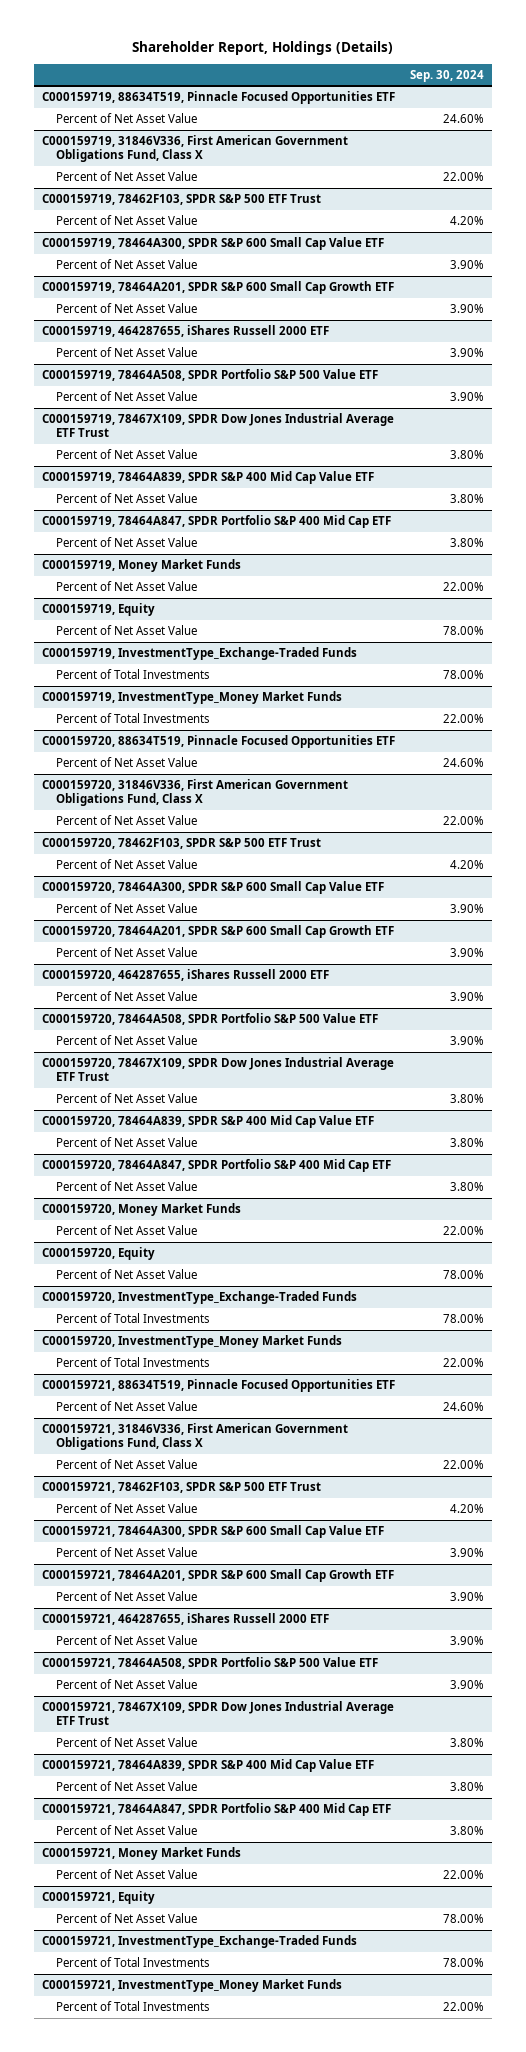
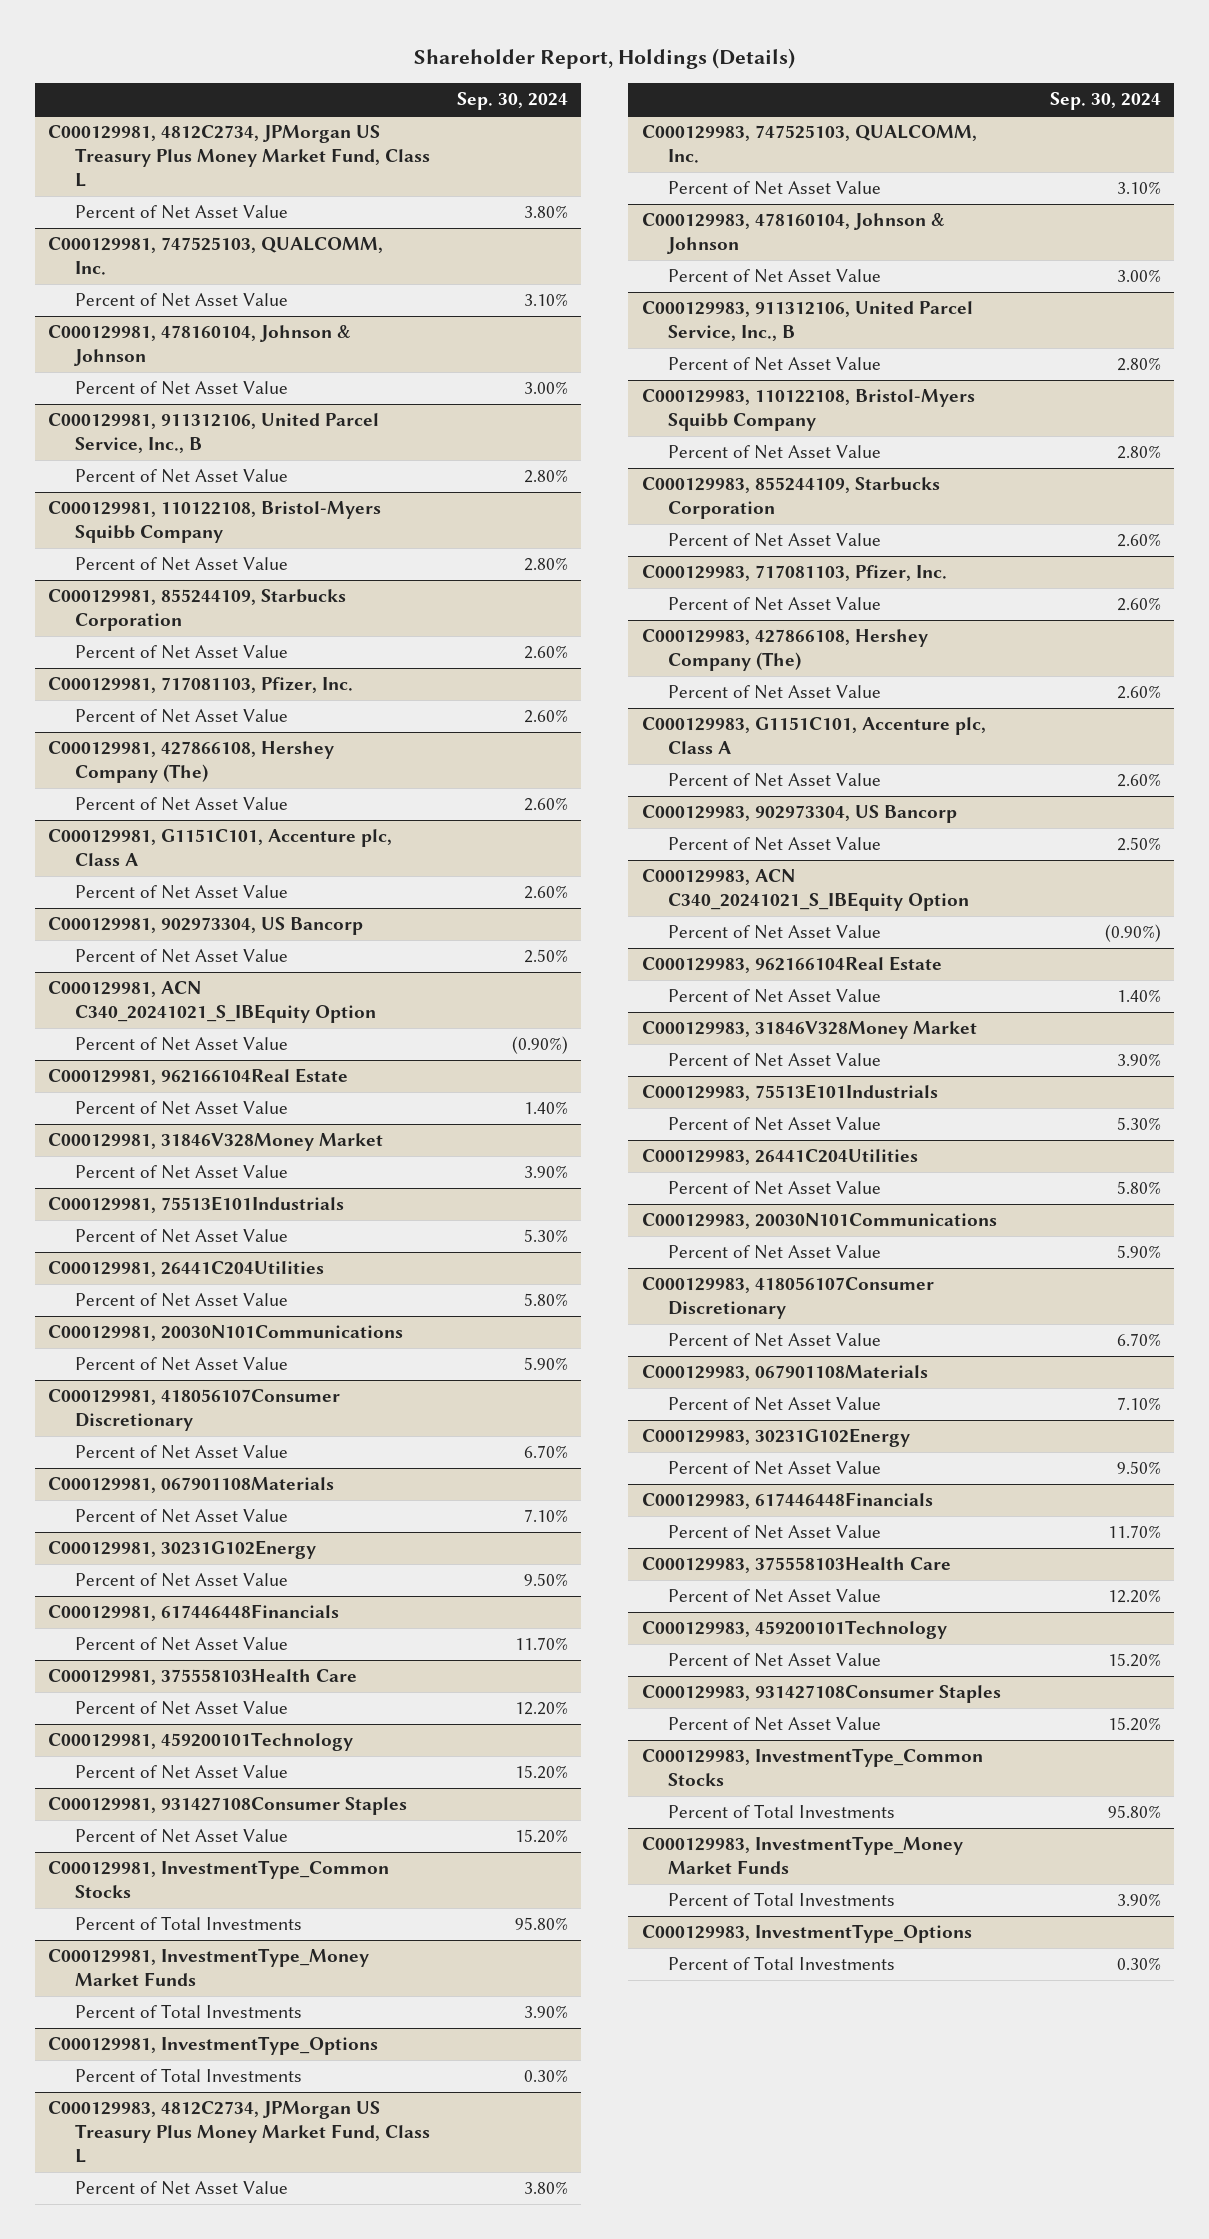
- C000159719, 88634T519, Pinnacle Focused Opportunities ETF
- Percent of Net Asset Value | 24.60%
- C000159719, 31846V336, First American Government Obligations Fund, Class X
- Percent of Net Asset Value | 22.00%
- C000159719, 78462F103, SPDR S&P 500 ETF Trust
- Percent of Net Asset Value | 4.20%
- C000159719, 78464A300, SPDR S&P 600 Small Cap Value ETF
- Percent of Net Asset Value | 3.90%
- C000159719, 78464A201, SPDR S&P 600 Small Cap Growth ETF
- Percent of Net Asset Value | 3.90%
- C000159719, 464287655, iShares Russell 2000 ETF
- Percent of Net Asset Value | 3.90%
- C000159719, 78464A508, SPDR Portfolio S&P 500 Value ETF
- Percent of Net Asset Value | 3.90%
- C000159719, 78467X109, SPDR Dow Jones Industrial Average ETF Trust
- Percent of Net Asset Value | 3.80%
- C000159719, 78464A839, SPDR S&P 400 Mid Cap Value ETF
- Percent of Net Asset Value | 3.80%
- C000159719, 78464A847, SPDR Portfolio S&P 400 Mid Cap ETF
+ C000129981, 4812C2734, JPMorgan US Treasury Plus Money Market Fund, Class L
- C000159719, Money Market Funds
- Percent of Net Asset Value | 22.00%
- C000159719, Equity
- Percent of Net Asset Value | 78.00%
- C000159719, InvestmentType_Exchange-Traded Funds
- Percent of Total Investments | 78.00%
- C000159719, InvestmentType_Money Market Funds
- Percent of Total Investments | 22.00%
- C000159720, 88634T519, Pinnacle Focused Opportunities ETF
- Percent of Net Asset Value | 24.60%
- C000159720, 31846V336, First American Government Obligations Fund, Class X
- Percent of Net Asset Value | 22.00%
- C000159720, 78462F103, SPDR S&P 500 ETF Trust
- Percent of Net Asset Value | 4.20%
- C000159720, 78464A300, SPDR S&P 600 Small Cap Value ETF
- Percent of Net Asset Value | 3.90%
- C000159720, 78464A201, SPDR S&P 600 Small Cap Growth ETF
- Percent of Net Asset Value | 3.90%
- C000159720, 464287655, iShares Russell 2000 ETF
- Percent of Net Asset Value | 3.90%
- C000159720, 78464A508, SPDR Portfolio S&P 500 Value ETF
+ C000129981, 747525103, QUALCOMM, Inc.
+ Percent of Net Asset Value | 3.10%
+ C000129981, 478160104, Johnson & Johnson
+ Percent of Net Asset Value | 3.00%
+ C000129981, 911312106, United Parcel Service, Inc., B
+ Percent of Net Asset Value | 2.80%
+ C000129981, 110122108, Bristol-Myers Squibb Company
+ Percent of Net Asset Value | 2.80%
+ C000129981, 855244109, Starbucks Corporation
+ Percent of Net Asset Value | 2.60%
+ C000129981, 717081103, Pfizer, Inc.
+ Percent of Net Asset Value | 2.60%
+ C000129981, 427866108, Hershey Company (The)
+ Percent of Net Asset Value | 2.60%
+ C000129981, G1151C101, Accenture plc, Class A
+ Percent of Net Asset Value | 2.60%
+ C000129981, 902973304, US Bancorp
+ Percent of Net Asset Value | 2.50%
+ C000129981, ACN C340_20241021_S_IBEquity Option
+ Percent of Net Asset Value | (0.90%)
+ C000129981, 962166104Real Estate
+ Percent of Net Asset Value | 1.40%
+ C000129981, 31846V328Money Market
- C000159720, 78467X109, SPDR Dow Jones Industrial Average ETF Trust
- Percent of Net Asset Value | 3.80%
- C000159720, 78464A839, SPDR S&P 400 Mid Cap Value ETF
- Percent of Net Asset Value | 3.80%
- C000159720, 78464A847, SPDR Portfolio S&P 400 Mid Cap ETF
+ C000129981, 75513E101Industrials
+ Percent of Net Asset Value | 5.30%
+ C000129981, 26441C204Utilities
+ Percent of Net Asset Value | 5.80%
+ C000129981, 20030N101Communications
+ Percent of Net Asset Value | 5.90%
+ C000129981, 418056107Consumer Discretionary
+ Percent of Net Asset Value | 6.70%
+ C000129981, 067901108Materials
+ Percent of Net Asset Value | 7.10%
+ C000129981, 30231G102Energy
+ Percent of Net Asset Value | 9.50%
+ C000129981, 617446448Financials
+ Percent of Net Asset Value | 11.70%
+ C000129981, 375558103Health Care
+ Percent of Net Asset Value | 12.20%
+ C000129981, 459200101Technology
+ Percent of Net Asset Value | 15.20%
+ C000129981, 931427108Consumer Staples
+ Percent of Net Asset Value | 15.20%
+ C000129981, InvestmentType_Common Stocks
+ Percent of Total Investments | 95.80%
+ C000129981, InvestmentType_Money Market Funds
+ Percent of Total Investments | 3.90%
+ C000129981, InvestmentType_Options
+ Percent of Total Investments | 0.30%
+ C000129983, 4812C2734, JPMorgan US Treasury Plus Money Market Fund, Class L
- C000159720, Money Market Funds
- Percent of Net Asset Value | 22.00%
- C000159720, Equity
- Percent of Net Asset Value | 78.00%
- C000159720, InvestmentType_Exchange-Traded Funds
- Percent of Total Investments | 78.00%
- C000159720, InvestmentType_Money Market Funds
- Percent of Total Investments | 22.00%
- C000159721, 88634T519, Pinnacle Focused Opportunities ETF
- Percent of Net Asset Value | 24.60%
- C000159721, 31846V336, First American Government Obligations Fund, Class X
- Percent of Net Asset Value | 22.00%
- C000159721, 78462F103, SPDR S&P 500 ETF Trust
- Percent of Net Asset Value | 4.20%
- C000159721, 78464A300, SPDR S&P 600 Small Cap Value ETF
- Percent of Net Asset Value | 3.90%
- C000159721, 78464A201, SPDR S&P 600 Small Cap Growth ETF
- Percent of Net Asset Value | 3.90%
- C000159721, 464287655, iShares Russell 2000 ETF
- Percent of Net Asset Value | 3.90%
- C000159721, 78464A508, SPDR Portfolio S&P 500 Value ETF
+ C000129983, 747525103, QUALCOMM, Inc.
+ Percent of Net Asset Value | 3.10%
+ C000129983, 478160104, Johnson & Johnson
+ Percent of Net Asset Value | 3.00%
+ C000129983, 911312106, United Parcel Service, Inc., B
+ Percent of Net Asset Value | 2.80%
+ C000129983, 110122108, Bristol-Myers Squibb Company
+ Percent of Net Asset Value | 2.80%
+ C000129983, 855244109, Starbucks Corporation
+ Percent of Net Asset Value | 2.60%
+ C000129983, 717081103, Pfizer, Inc.
+ Percent of Net Asset Value | 2.60%
+ C000129983, 427866108, Hershey Company (The)
+ Percent of Net Asset Value | 2.60%
+ C000129983, G1151C101, Accenture plc, Class A
+ Percent of Net Asset Value | 2.60%
+ C000129983, 902973304, US Bancorp
+ Percent of Net Asset Value | 2.50%
+ C000129983, ACN C340_20241021_S_IBEquity Option
+ Percent of Net Asset Value | (0.90%)
+ C000129983, 962166104Real Estate
+ Percent of Net Asset Value | 1.40%
+ C000129983, 31846V328Money Market
- C000159721, 78467X109, SPDR Dow Jones Industrial Average ETF Trust
- Percent of Net Asset Value | 3.80%
- C000159721, 78464A839, SPDR S&P 400 Mid Cap Value ETF
- Percent of Net Asset Value | 3.80%
- C000159721, 78464A847, SPDR Portfolio S&P 400 Mid Cap ETF
- Percent of Net Asset Value | 3.80%
- C000159721, Money Market Funds
- Percent of Net Asset Value | 22.00%
- C000159721, Equity
- Percent of Net Asset Value | 78.00%
- C000159721, InvestmentType_Exchange-Traded Funds
- Percent of Total Investments | 78.00%
- C000159721, InvestmentType_Money Market Funds
- Percent of Total Investments | 22.00%
+ C000129983, 75513E101Industrials
+ Percent of Net Asset Value | 5.30%
+ C000129983, 26441C204Utilities
+ Percent of Net Asset Value | 5.80%
+ C000129983, 20030N101Communications
+ Percent of Net Asset Value | 5.90%
+ C000129983, 418056107Consumer Discretionary
+ Percent of Net Asset Value | 6.70%
+ C000129983, 067901108Materials
+ Percent of Net Asset Value | 7.10%
+ C000129983, 30231G102Energy
+ Percent of Net Asset Value | 9.50%
+ C000129983, 617446448Financials
+ Percent of Net Asset Value | 11.70%
+ C000129983, 375558103Health Care
+ Percent of Net Asset Value | 12.20%
+ C000129983, 459200101Technology
+ Percent of Net Asset Value | 15.20%
+ C000129983, 931427108Consumer Staples
+ Percent of Net Asset Value | 15.20%
+ C000129983, InvestmentType_Common Stocks
+ Percent of Total Investments | 95.80%
+ C000129983, InvestmentType_Money Market Funds
+ Percent of Total Investments | 3.90%
+ C000129983, InvestmentType_Options
+ Percent of Total Investments | 0.30%

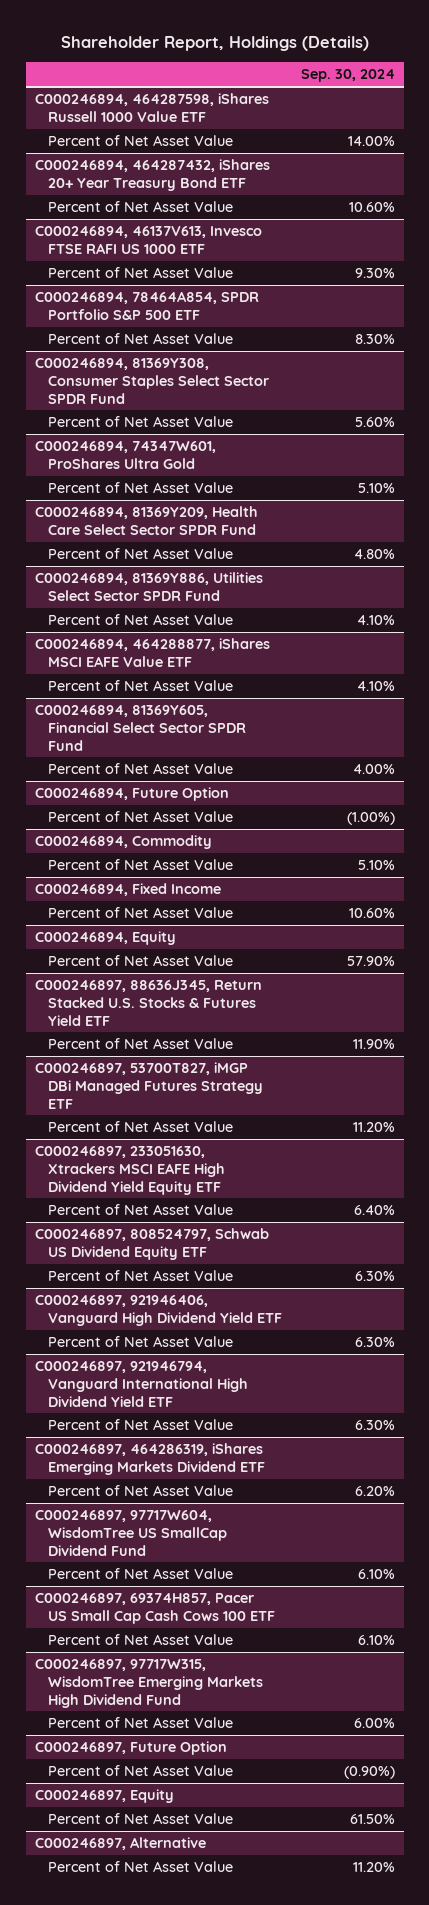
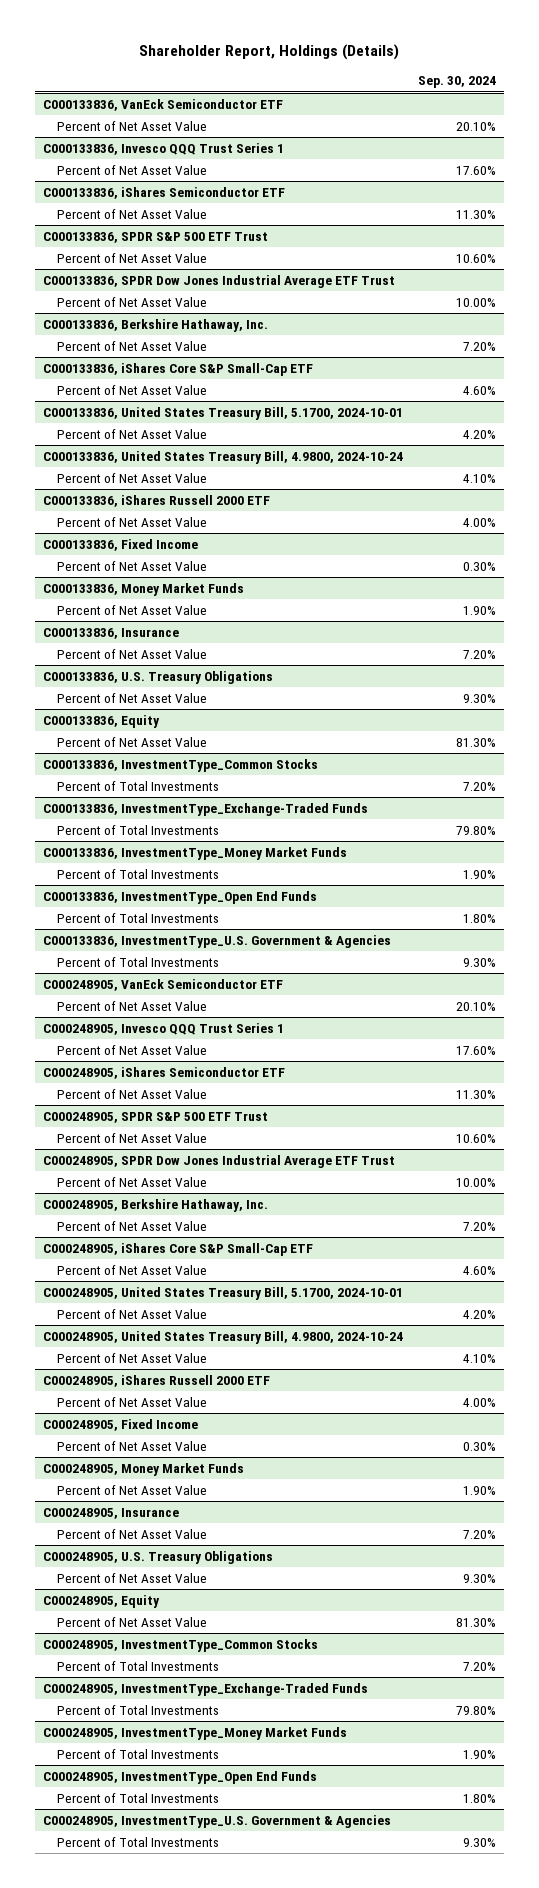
- C000246894, 464287598, iShares Russell 1000 Value ETF
- Percent of Net Asset Value | 14.00%
- C000246894, 464287432, iShares 20+ Year Treasury Bond ETF
+ C000133836, VanEck Semiconductor ETF
+ Percent of Net Asset Value | 20.10%
+ C000133836, Invesco QQQ Trust Series 1
+ Percent of Net Asset Value | 17.60%
+ C000133836, iShares Semiconductor ETF
+ Percent of Net Asset Value | 11.30%
+ C000133836, SPDR S&P 500 ETF Trust
- C000246894, 46137V613, Invesco FTSE RAFI US 1000 ETF
- Percent of Net Asset Value | 9.30%
- C000246894, 78464A854, SPDR Portfolio S&P 500 ETF
- Percent of Net Asset Value | 8.30%
- C000246894, 81369Y308, Consumer Staples Select Sector SPDR Fund
- Percent of Net Asset Value | 5.60%
- C000246894, 74347W601, ProShares Ultra Gold
- Percent of Net Asset Value | 5.10%
- C000246894, 81369Y209, Health Care Select Sector SPDR Fund
- Percent of Net Asset Value | 4.80%
- C000246894, 81369Y886, Utilities Select Sector SPDR Fund
- Percent of Net Asset Value | 4.10%
- C000246894, 464288877, iShares MSCI EAFE Value ETF
+ C000133836, SPDR Dow Jones Industrial Average ETF Trust
+ Percent of Net Asset Value | 10.00%
+ C000133836, Berkshire Hathaway, Inc.
+ Percent of Net Asset Value | 7.20%
+ C000133836, iShares Core S&P Small-Cap ETF
+ Percent of Net Asset Value | 4.60%
+ C000133836, United States Treasury Bill, 5.1700, 2024-10-01
+ Percent of Net Asset Value | 4.20%
+ C000133836, United States Treasury Bill, 4.9800, 2024-10-24
- C000246894, 81369Y605, Financial Select Sector SPDR Fund
+ C000133836, iShares Russell 2000 ETF
- C000246894, Future Option
- Percent of Net Asset Value | (1.00%)
- C000246894, Commodity
- Percent of Net Asset Value | 5.10%
- C000246894, Fixed Income
+ C000133836, Fixed Income
+ Percent of Net Asset Value | 0.30%
+ C000133836, Money Market Funds
+ Percent of Net Asset Value | 1.90%
+ C000133836, Insurance
+ Percent of Net Asset Value | 7.20%
+ C000133836, U.S. Treasury Obligations
+ Percent of Net Asset Value | 9.30%
+ C000133836, Equity
+ Percent of Net Asset Value | 81.30%
+ C000133836, InvestmentType_Common Stocks
+ Percent of Total Investments | 7.20%
+ C000133836, InvestmentType_Exchange-Traded Funds
+ Percent of Total Investments | 79.80%
+ C000133836, InvestmentType_Money Market Funds
+ Percent of Total Investments | 1.90%
+ C000133836, InvestmentType_Open End Funds
+ Percent of Total Investments | 1.80%
+ C000133836, InvestmentType_U.S. Government & Agencies
+ Percent of Total Investments | 9.30%
+ C000248905, VanEck Semiconductor ETF
+ Percent of Net Asset Value | 20.10%
+ C000248905, Invesco QQQ Trust Series 1
+ Percent of Net Asset Value | 17.60%
+ C000248905, iShares Semiconductor ETF
+ Percent of Net Asset Value | 11.30%
+ C000248905, SPDR S&P 500 ETF Trust
- C000246894, Equity
- Percent of Net Asset Value | 57.90%
- C000246897, 88636J345, Return Stacked U.S. Stocks & Futures Yield ETF
- Percent of Net Asset Value | 11.90%
- C000246897, 53700T827, iMGP DBi Managed Futures Strategy ETF
- Percent of Net Asset Value | 11.20%
- C000246897, 233051630, Xtrackers MSCI EAFE High Dividend Yield Equity ETF
- Percent of Net Asset Value | 6.40%
- C000246897, 808524797, Schwab US Dividend Equity ETF
- Percent of Net Asset Value | 6.30%
- C000246897, 921946406, Vanguard High Dividend Yield ETF
- Percent of Net Asset Value | 6.30%
- C000246897, 921946794, Vanguard International High Dividend Yield ETF
- Percent of Net Asset Value | 6.30%
- C000246897, 464286319, iShares Emerging Markets Dividend ETF
- Percent of Net Asset Value | 6.20%
- C000246897, 97717W604, WisdomTree US SmallCap Dividend Fund
- Percent of Net Asset Value | 6.10%
- C000246897, 69374H857, Pacer US Small Cap Cash Cows 100 ETF
- Percent of Net Asset Value | 6.10%
- C000246897, 97717W315, WisdomTree Emerging Markets High Dividend Fund
- Percent of Net Asset Value | 6.00%
- C000246897, Future Option
- Percent of Net Asset Value | (0.90%)
- C000246897, Equity
- Percent of Net Asset Value | 61.50%
- C000246897, Alternative
- Percent of Net Asset Value | 11.20%
+ C000248905, SPDR Dow Jones Industrial Average ETF Trust
+ Percent of Net Asset Value | 10.00%
+ C000248905, Berkshire Hathaway, Inc.
+ Percent of Net Asset Value | 7.20%
+ C000248905, iShares Core S&P Small-Cap ETF
+ Percent of Net Asset Value | 4.60%
+ C000248905, United States Treasury Bill, 5.1700, 2024-10-01
+ Percent of Net Asset Value | 4.20%
+ C000248905, United States Treasury Bill, 4.9800, 2024-10-24
+ Percent of Net Asset Value | 4.10%
+ C000248905, iShares Russell 2000 ETF
+ Percent of Net Asset Value | 4.00%
+ C000248905, Fixed Income
+ Percent of Net Asset Value | 0.30%
+ C000248905, Money Market Funds
+ Percent of Net Asset Value | 1.90%
+ C000248905, Insurance
+ Percent of Net Asset Value | 7.20%
+ C000248905, U.S. Treasury Obligations
+ Percent of Net Asset Value | 9.30%
+ C000248905, Equity
+ Percent of Net Asset Value | 81.30%
+ C000248905, InvestmentType_Common Stocks
+ Percent of Total Investments | 7.20%
+ C000248905, InvestmentType_Exchange-Traded Funds
+ Percent of Total Investments | 79.80%
+ C000248905, InvestmentType_Money Market Funds
+ Percent of Total Investments | 1.90%
+ C000248905, InvestmentType_Open End Funds
+ Percent of Total Investments | 1.80%
+ C000248905, InvestmentType_U.S. Government & Agencies
+ Percent of Total Investments | 9.30%

